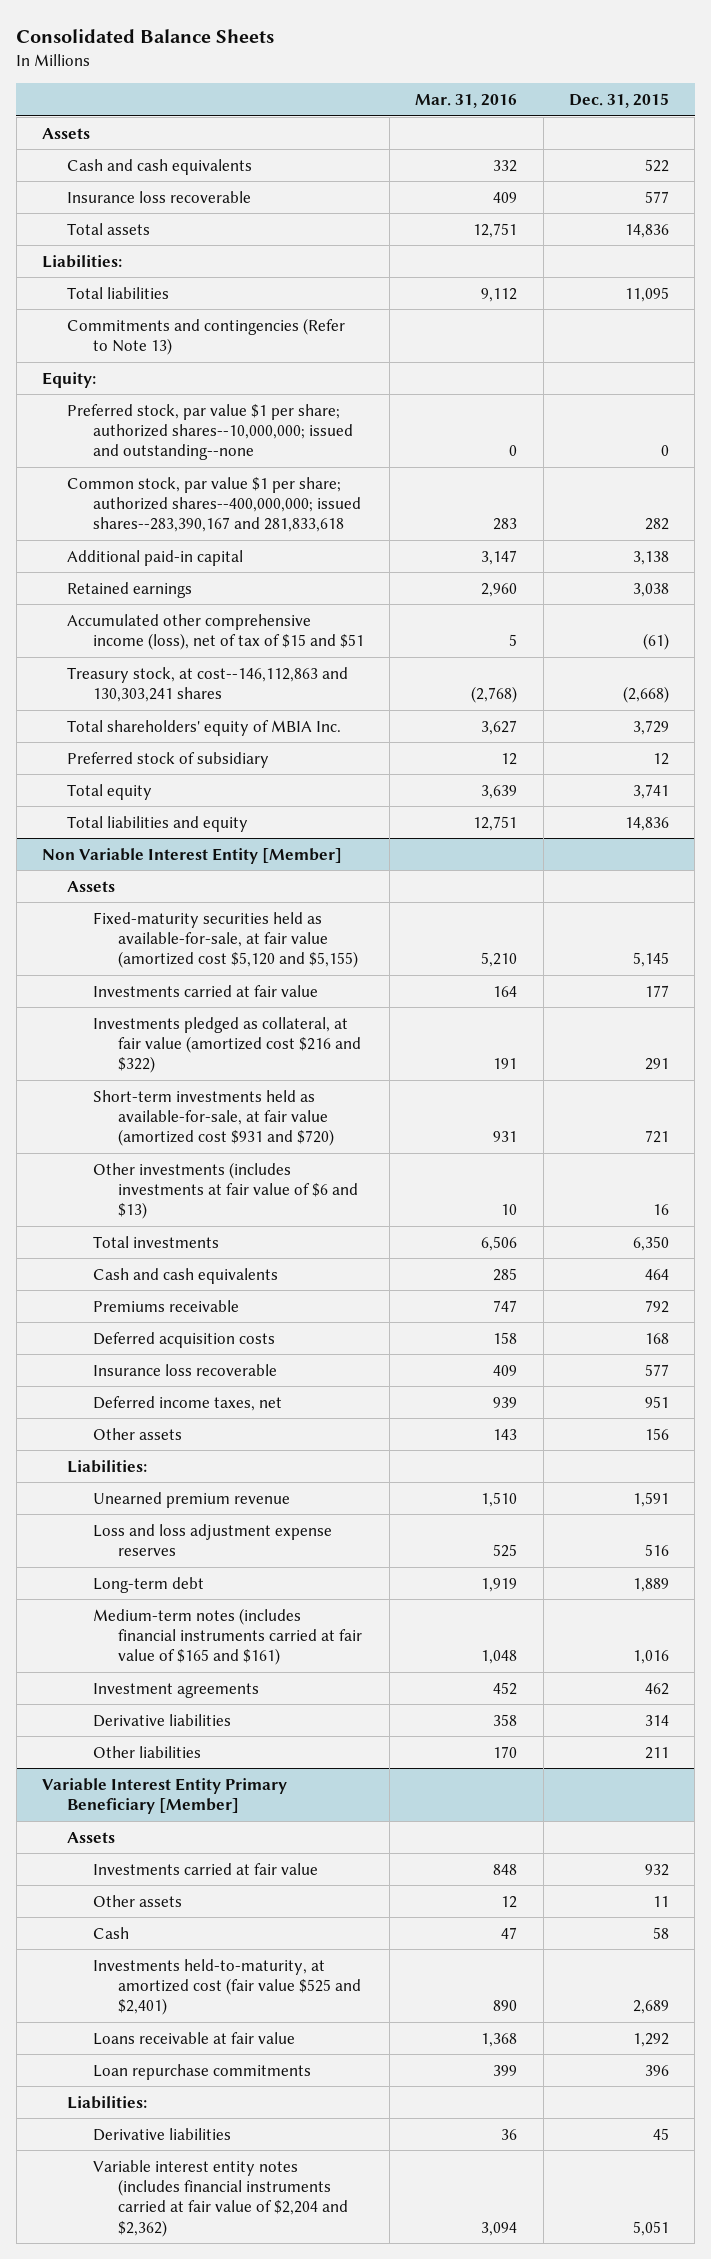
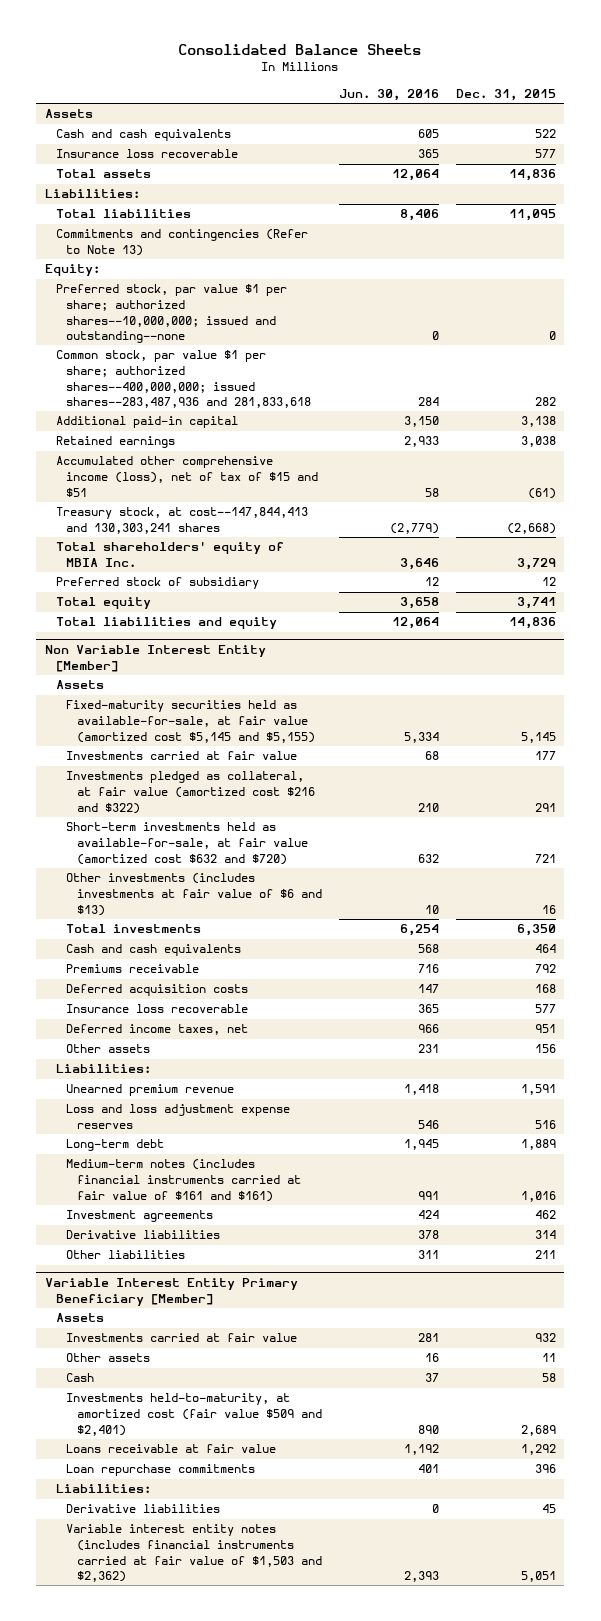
- | Mar. 31, 2016 | Dec. 31, 2015
+ | Jun. 30, 2016 | Dec. 31, 2015
- Common stock, par value $1 per share; authorized shares--400,000,000; issued shares--283,390,167 and 281,833,618 | 283 | 282
+ Common stock, par value $1 per share; authorized shares--400,000,000; issued shares--283,487,936 and 281,833,618 | 284 | 282
- Treasury stock, at cost--146,112,863 and 130,303,241 shares | (2,768) | (2,668)
+ Treasury stock, at cost--147,844,413 and 130,303,241 shares | (2,779) | (2,668)
@ Non Variable Interest Entity [Member]
- Fixed-maturity securities held as available-for-sale, at fair value (amortized cost $5,120 and $5,155) | 5,210 | 5,145
+ Fixed-maturity securities held as available-for-sale, at fair value (amortized cost $5,145 and $5,155) | 5,334 | 5,145
- Short-term investments held as available-for-sale, at fair value (amortized cost $931 and $720) | 931 | 721
+ Short-term investments held as available-for-sale, at fair value (amortized cost $632 and $720) | 632 | 721
- Medium-term notes (includes financial instruments carried at fair value of $165 and $161) | 1,048 | 1,016
+ Medium-term notes (includes financial instruments carried at fair value of $161 and $161) | 991 | 1,016
@ Variable Interest Entity Primary Beneficiary [Member]
- Investments held-to-maturity, at amortized cost (fair value $525 and $2,401) | 890 | 2,689
+ Investments held-to-maturity, at amortized cost (fair value $509 and $2,401) | 890 | 2,689
- Variable interest entity notes (includes financial instruments carried at fair value of $2,204 and $2,362) | 3,094 | 5,051
+ Variable interest entity notes (includes financial instruments carried at fair value of $1,503 and $2,362) | 2,393 | 5,051

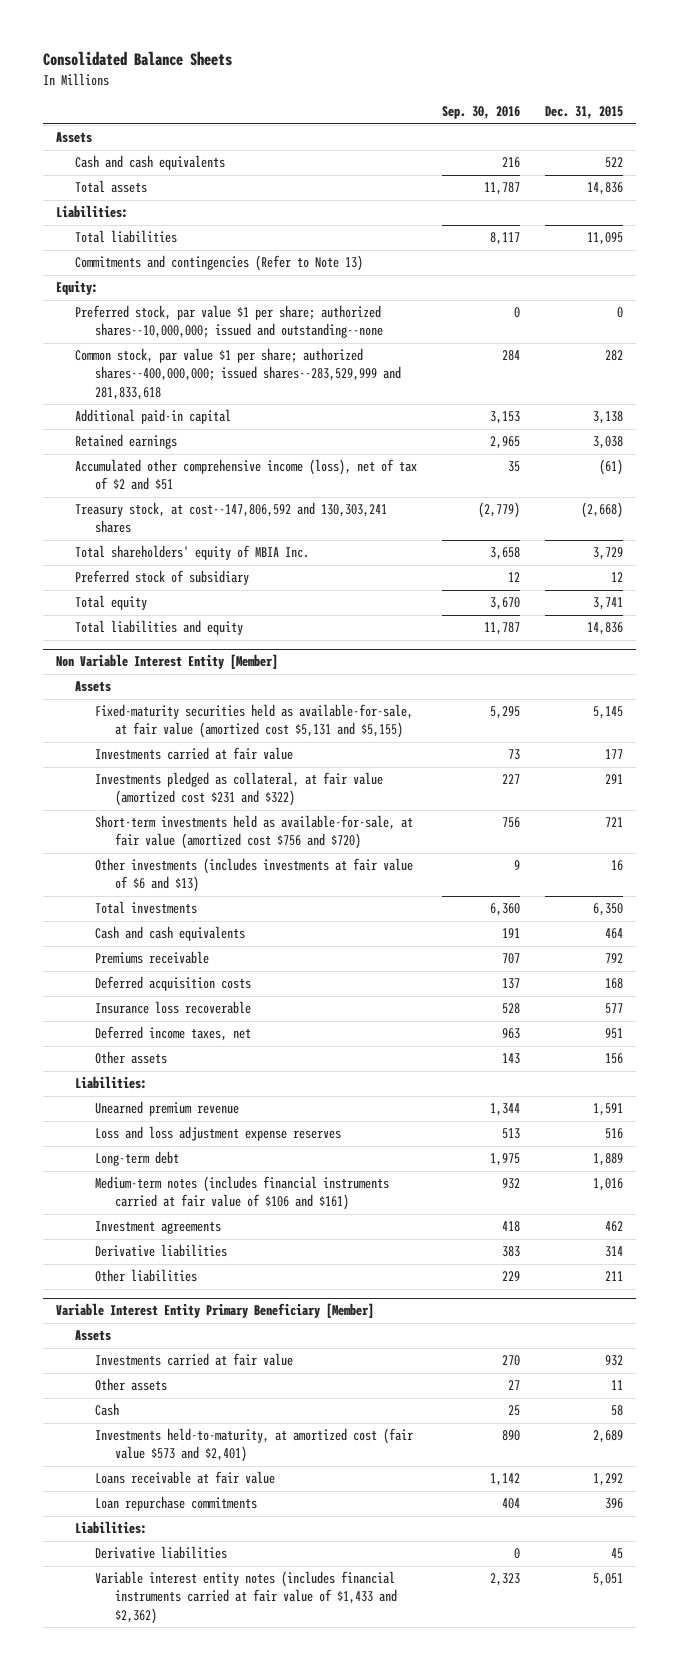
- | Jun. 30, 2016 | Dec. 31, 2015
+ | Sep. 30, 2016 | Dec. 31, 2015
- Insurance loss recoverable | 365 | 577
- Common stock, par value $1 per share; authorized shares--400,000,000; issued shares--283,487,936 and 281,833,618 | 284 | 282
+ Common stock, par value $1 per share; authorized shares--400,000,000; issued shares--283,529,999 and 281,833,618 | 284 | 282
- Accumulated other comprehensive income (loss), net of tax of $15 and $51 | 58 | (61)
- Treasury stock, at cost--147,844,413 and 130,303,241 shares | (2,779) | (2,668)
+ Accumulated other comprehensive income (loss), net of tax of $2 and $51 | 35 | (61)
+ Treasury stock, at cost--147,806,592 and 130,303,241 shares | (2,779) | (2,668)
@ Non Variable Interest Entity [Member]
- Fixed-maturity securities held as available-for-sale, at fair value (amortized cost $5,145 and $5,155) | 5,334 | 5,145
+ Fixed-maturity securities held as available-for-sale, at fair value (amortized cost $5,131 and $5,155) | 5,295 | 5,145
- Investments pledged as collateral, at fair value (amortized cost $216 and $322) | 210 | 291
- Short-term investments held as available-for-sale, at fair value (amortized cost $632 and $720) | 632 | 721
+ Investments pledged as collateral, at fair value (amortized cost $231 and $322) | 227 | 291
+ Short-term investments held as available-for-sale, at fair value (amortized cost $756 and $720) | 756 | 721
- Medium-term notes (includes financial instruments carried at fair value of $161 and $161) | 991 | 1,016
+ Medium-term notes (includes financial instruments carried at fair value of $106 and $161) | 932 | 1,016
@ Variable Interest Entity Primary Beneficiary [Member]
- Investments held-to-maturity, at amortized cost (fair value $509 and $2,401) | 890 | 2,689
+ Investments held-to-maturity, at amortized cost (fair value $573 and $2,401) | 890 | 2,689
- Variable interest entity notes (includes financial instruments carried at fair value of $1,503 and $2,362) | 2,393 | 5,051
+ Variable interest entity notes (includes financial instruments carried at fair value of $1,433 and $2,362) | 2,323 | 5,051

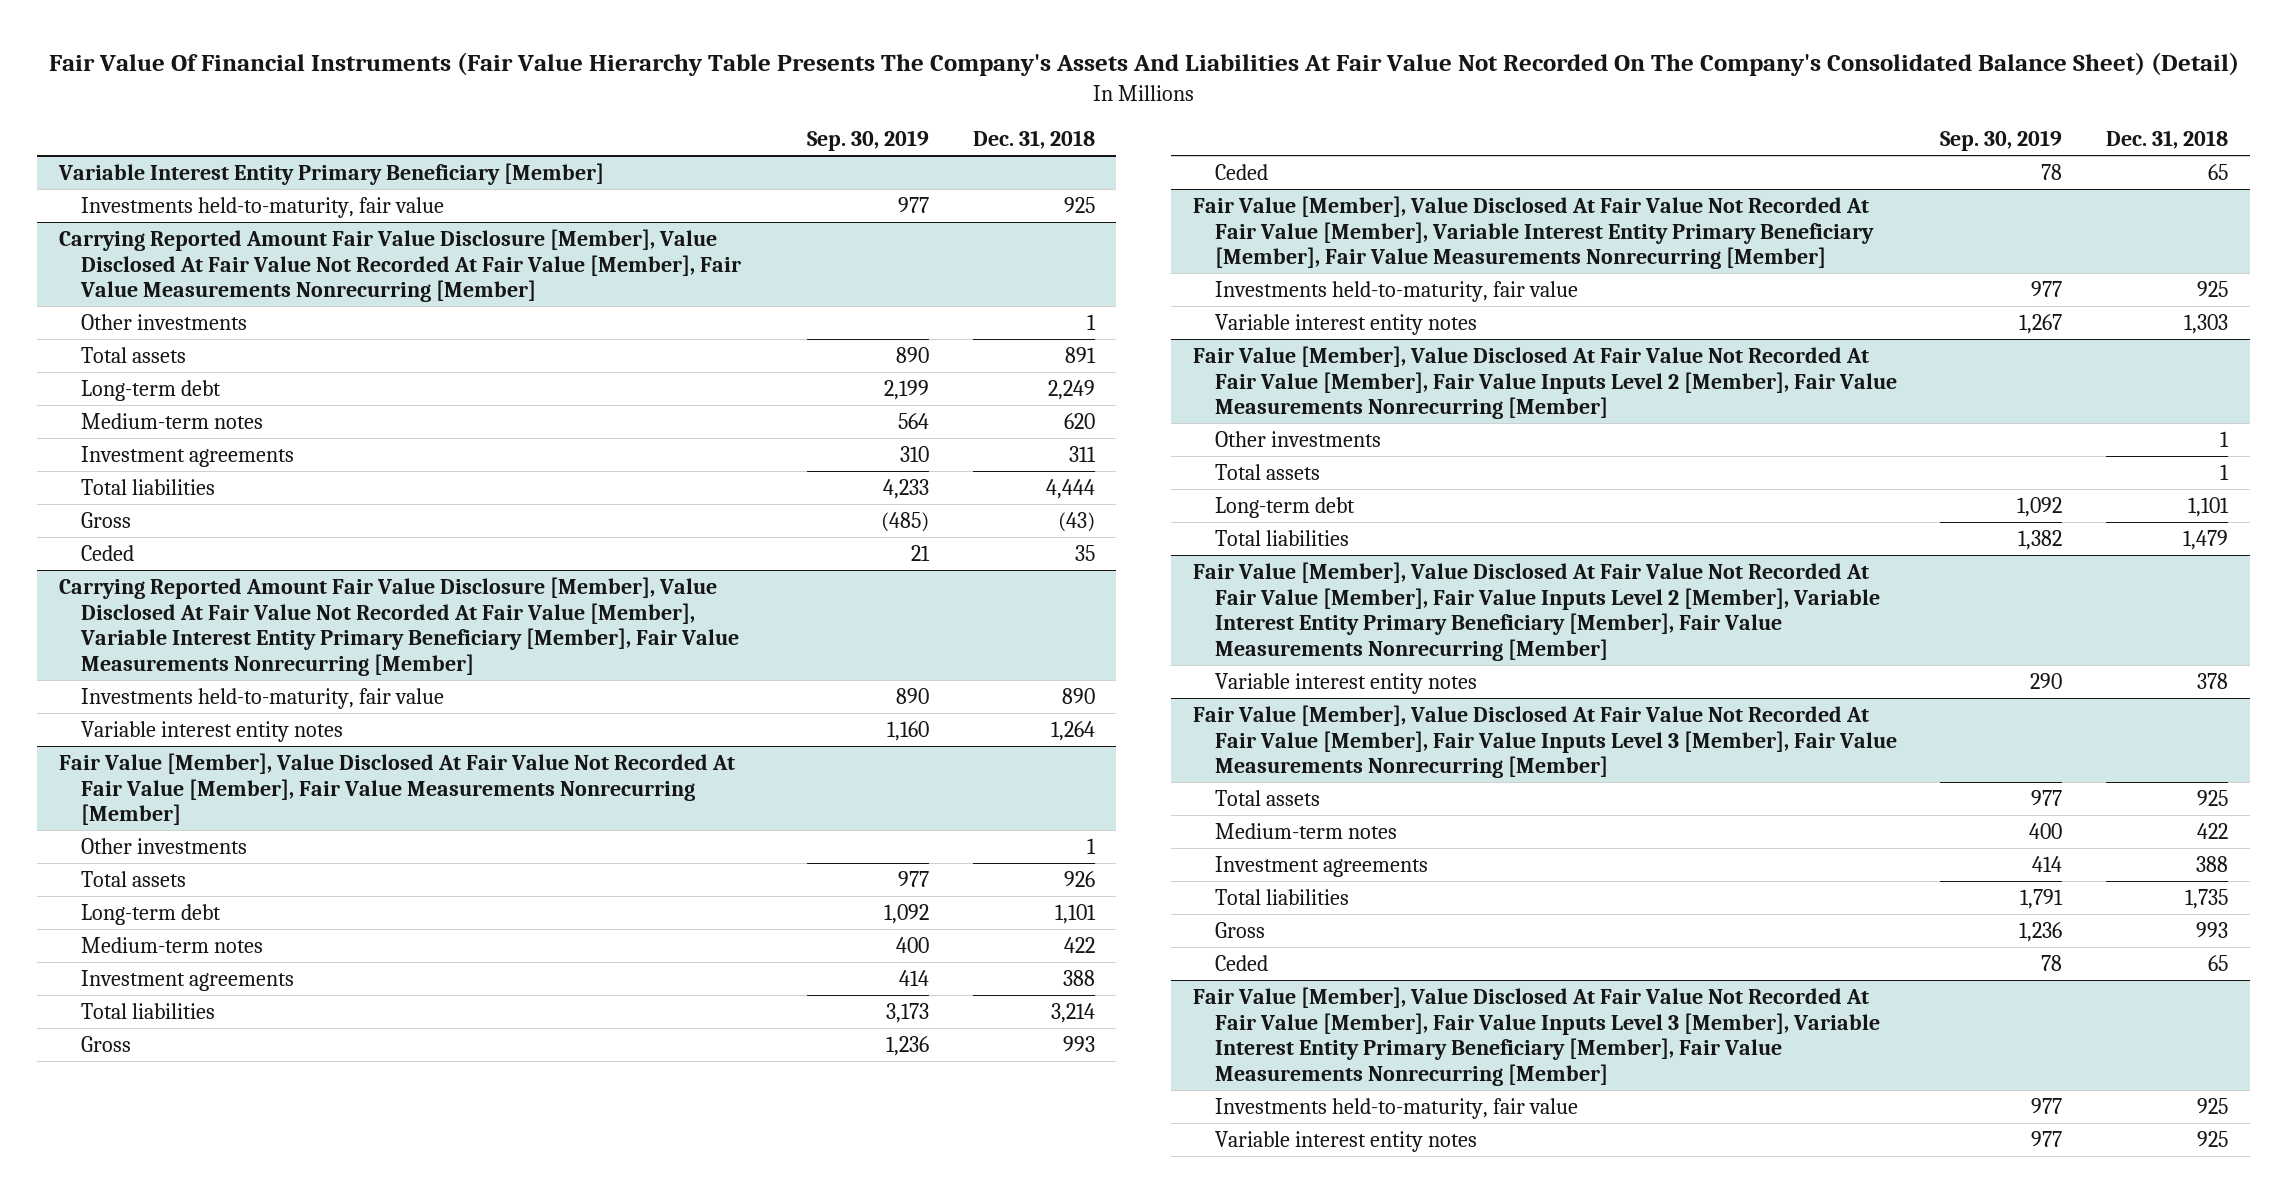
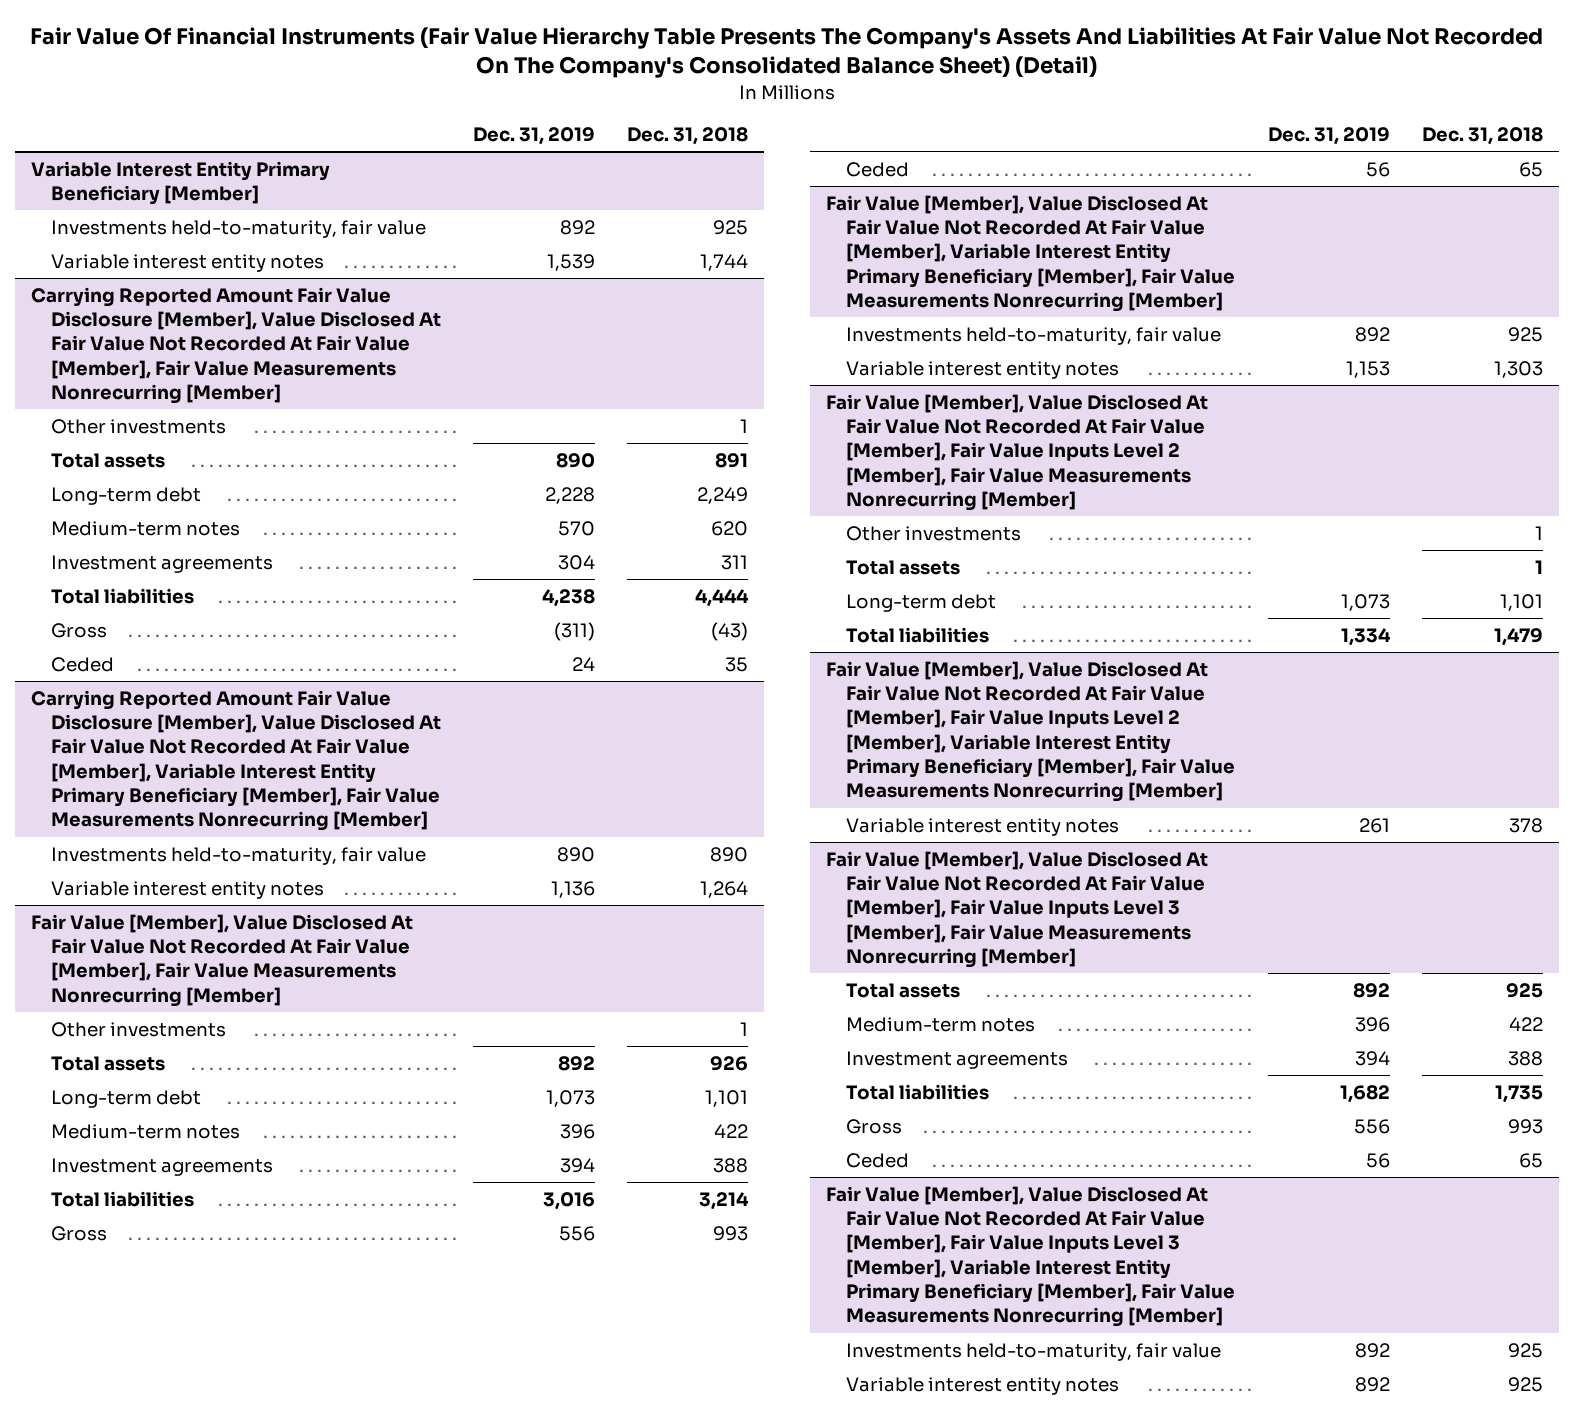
- | Sep. 30, 2019 | Dec. 31, 2018
+ | Dec. 31, 2019 | Dec. 31, 2018
@ Variable Interest Entity Primary Beneficiary [Member]
+ Variable interest entity notes | 1,539 | 1,744

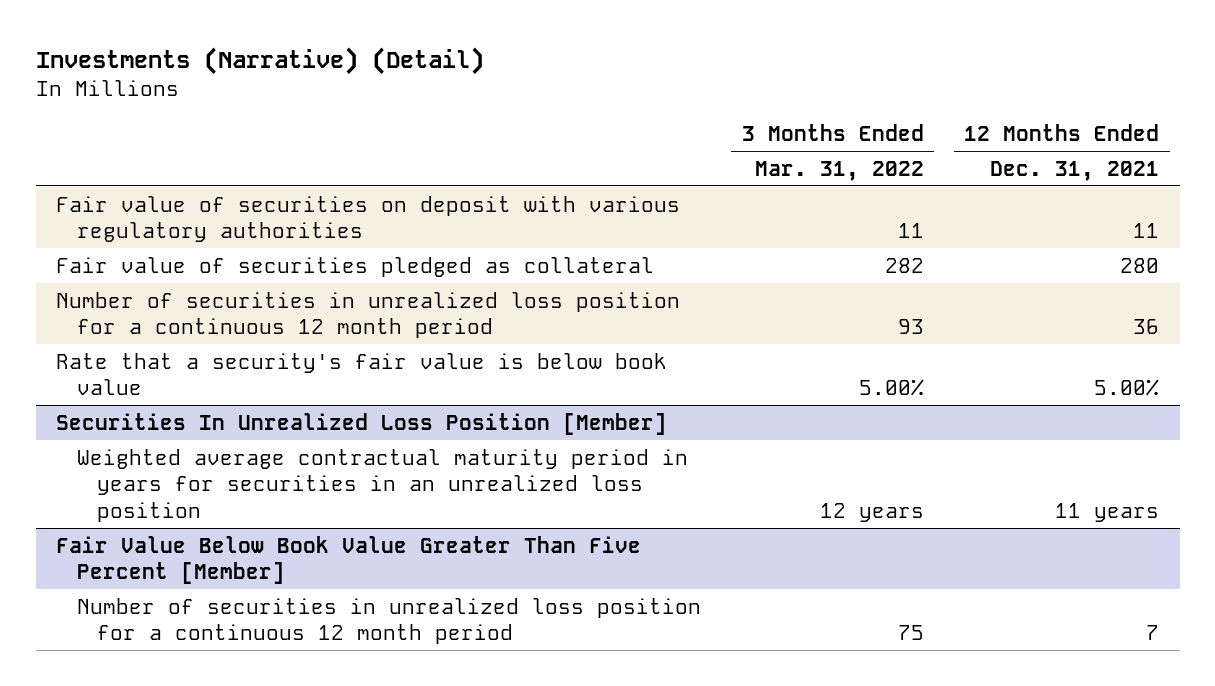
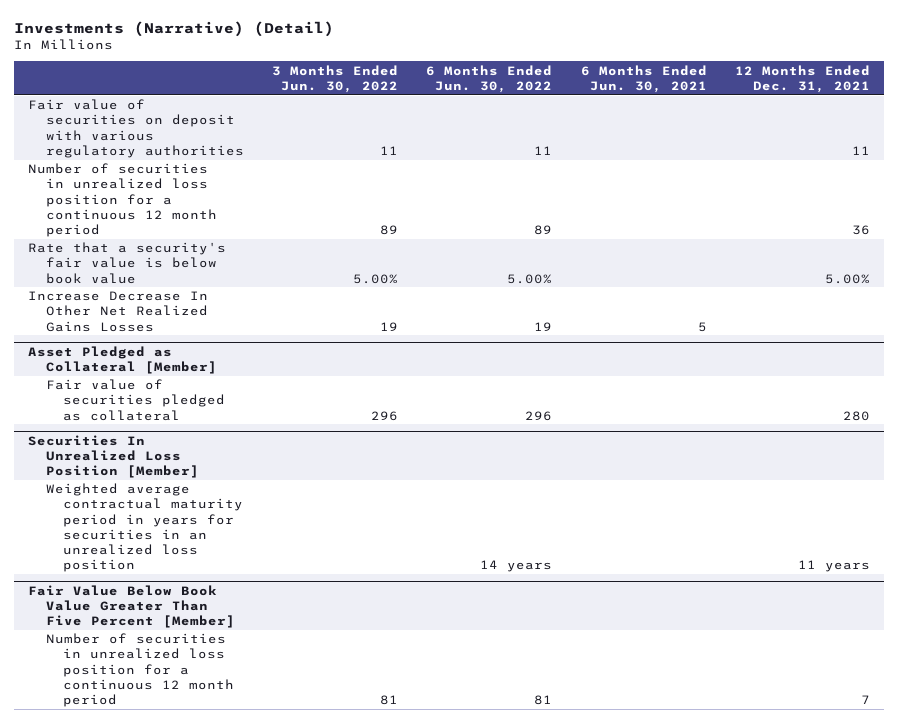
- | 3 Months Ended Mar. 31, 2022 | 12 Months Ended Dec. 31, 2021
+ | 3 Months Ended Jun. 30, 2022 | 6 Months Ended Jun. 30, 2022 | 6 Months Ended Jun. 30, 2021 | 12 Months Ended Dec. 31, 2021
- Fair value of securities pledged as collateral | 282 | 280
+ Increase Decrease In Other Net Realized Gains Losses | 19 | 19 | 5 |
+ Asset Pledged as Collateral [Member]
+ Fair value of securities pledged as collateral | 296 | 296 | | 280

